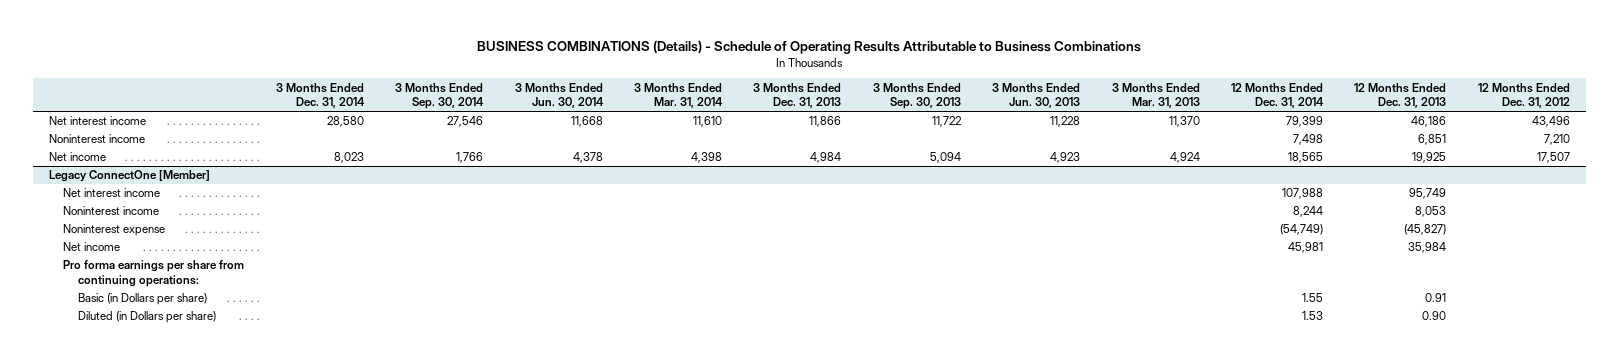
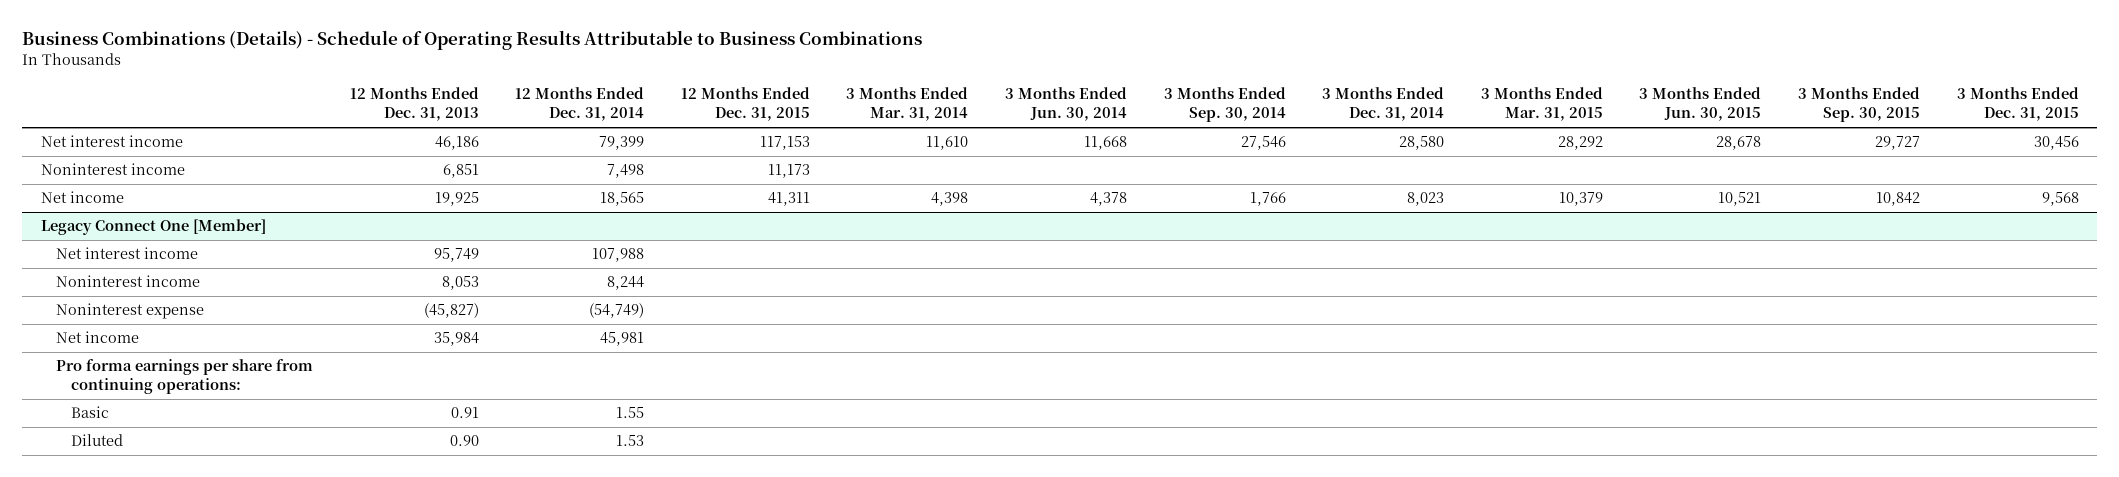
- BUSINESS COMBINATIONS (Details) - Schedule of Operating Results Attributable to Business Combinations
+ Business Combinations (Details) - Schedule of Operating Results Attributable to Business Combinations
- | 3 Months Ended Dec. 31, 2014 | 3 Months Ended Sep. 30, 2014 | 3 Months Ended Jun. 30, 2014 | 3 Months Ended Mar. 31, 2014 | 3 Months Ended Dec. 31, 2013 | 3 Months Ended Sep. 30, 2013 | 3 Months Ended Jun. 30, 2013 | 3 Months Ended Mar. 31, 2013 | 12 Months Ended Dec. 31, 2014 | 12 Months Ended Dec. 31, 2013 | 12 Months Ended Dec. 31, 2012
+ | 12 Months Ended Dec. 31, 2013 | 12 Months Ended Dec. 31, 2014 | 12 Months Ended Dec. 31, 2015 | 3 Months Ended Mar. 31, 2014 | 3 Months Ended Jun. 30, 2014 | 3 Months Ended Sep. 30, 2014 | 3 Months Ended Dec. 31, 2014 | 3 Months Ended Mar. 31, 2015 | 3 Months Ended Jun. 30, 2015 | 3 Months Ended Sep. 30, 2015 | 3 Months Ended Dec. 31, 2015
- Legacy ConnectOne [Member]
+ Legacy Connect One [Member]
- Basic (in Dollars per share) | | | | | | | | | 1.55 | 0.91 |
- Diluted (in Dollars per share) | | | | | | | | | 1.53 | 0.90 |
+ Basic | 0.91 | 1.55 | | | | | | | | |
+ Diluted | 0.90 | 1.53 | | | | | | | | |

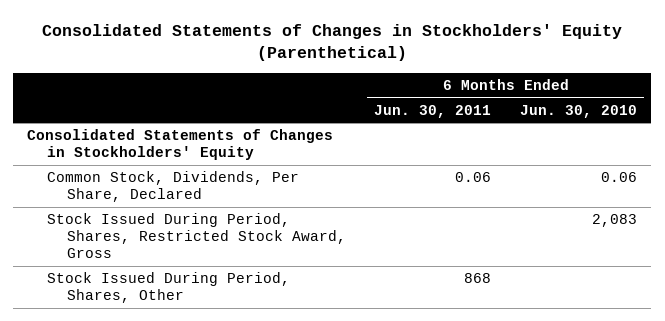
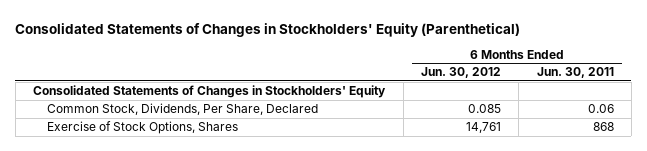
- | 6 Months Ended Jun. 30, 2011 | 6 Months Ended Jun. 30, 2010
+ | 6 Months Ended Jun. 30, 2012 | 6 Months Ended Jun. 30, 2011
- Stock Issued During Period, Shares, Restricted Stock Award, Gross | | 2,083
- Stock Issued During Period, Shares, Other | 868 |
+ Exercise of Stock Options, Shares | 14,761 | 868

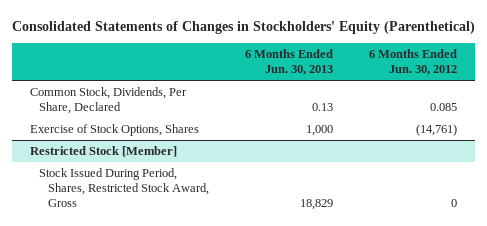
- | 6 Months Ended Jun. 30, 2012 | 6 Months Ended Jun. 30, 2011
+ | 6 Months Ended Jun. 30, 2013 | 6 Months Ended Jun. 30, 2012
- Consolidated Statements of Changes in Stockholders' Equity
- Exercise of Stock Options, Shares | 14,761 | 868
+ Exercise of Stock Options, Shares | 1,000 | (14,761)
+ Restricted Stock [Member]
+ Stock Issued During Period, Shares, Restricted Stock Award, Gross | 18,829 | 0

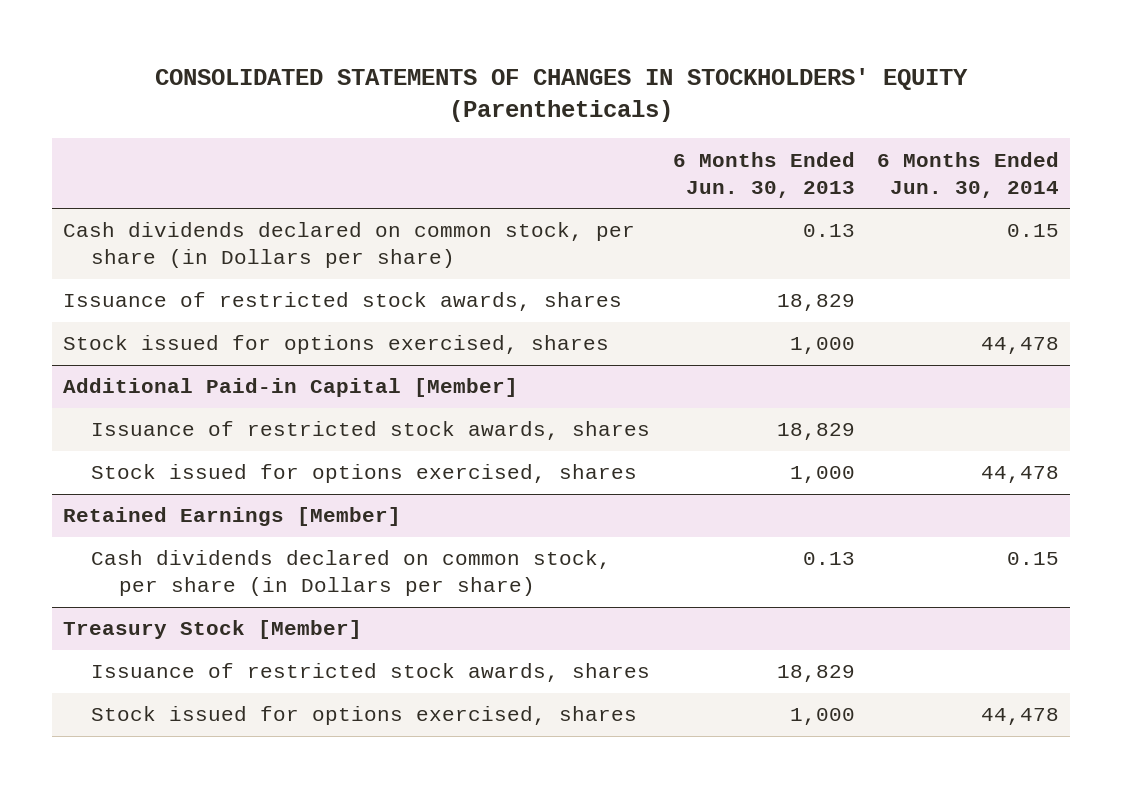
- Consolidated Statements of Changes in Stockholders' Equity (Parenthetical)
+ CONSOLIDATED STATEMENTS OF CHANGES IN STOCKHOLDERS' EQUITY (Parentheticals)
- | 6 Months Ended Jun. 30, 2013 | 6 Months Ended Jun. 30, 2012
+ | 6 Months Ended Jun. 30, 2013 | 6 Months Ended Jun. 30, 2014
- Common Stock, Dividends, Per Share, Declared | 0.13 | 0.085
- Exercise of Stock Options, Shares | 1,000 | (14,761)
- Restricted Stock [Member]
- Stock Issued During Period, Shares, Restricted Stock Award, Gross | 18,829 | 0
+ Cash dividends declared on common stock, per share (in Dollars per share) | 0.13 | 0.15
+ Issuance of restricted stock awards, shares | 18,829 |
+ Stock issued for options exercised, shares | 1,000 | 44,478
+ Additional Paid-in Capital [Member]
+ Issuance of restricted stock awards, shares | 18,829 |
+ Stock issued for options exercised, shares | 1,000 | 44,478
+ Retained Earnings [Member]
+ Cash dividends declared on common stock, per share (in Dollars per share) | 0.13 | 0.15
+ Treasury Stock [Member]
+ Issuance of restricted stock awards, shares | 18,829 |
+ Stock issued for options exercised, shares | 1,000 | 44,478

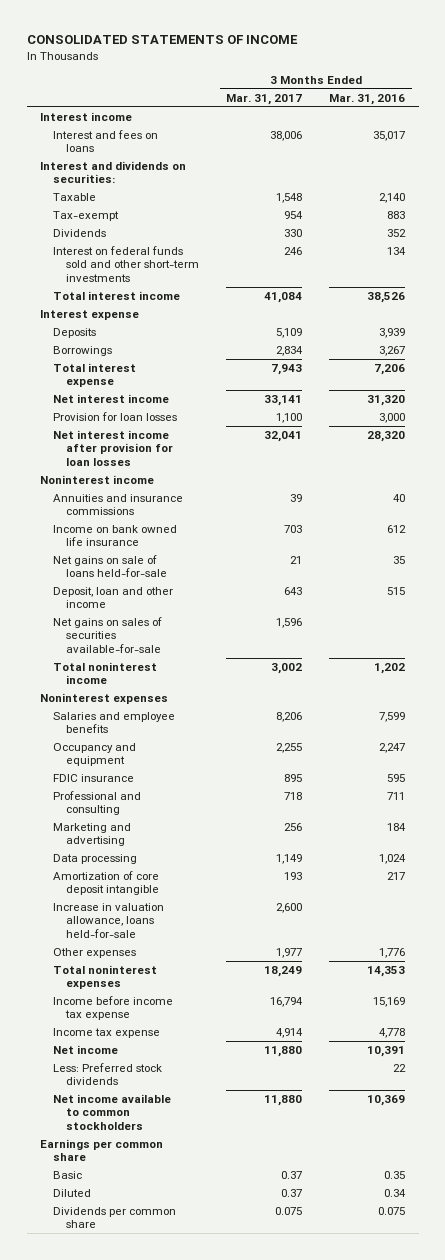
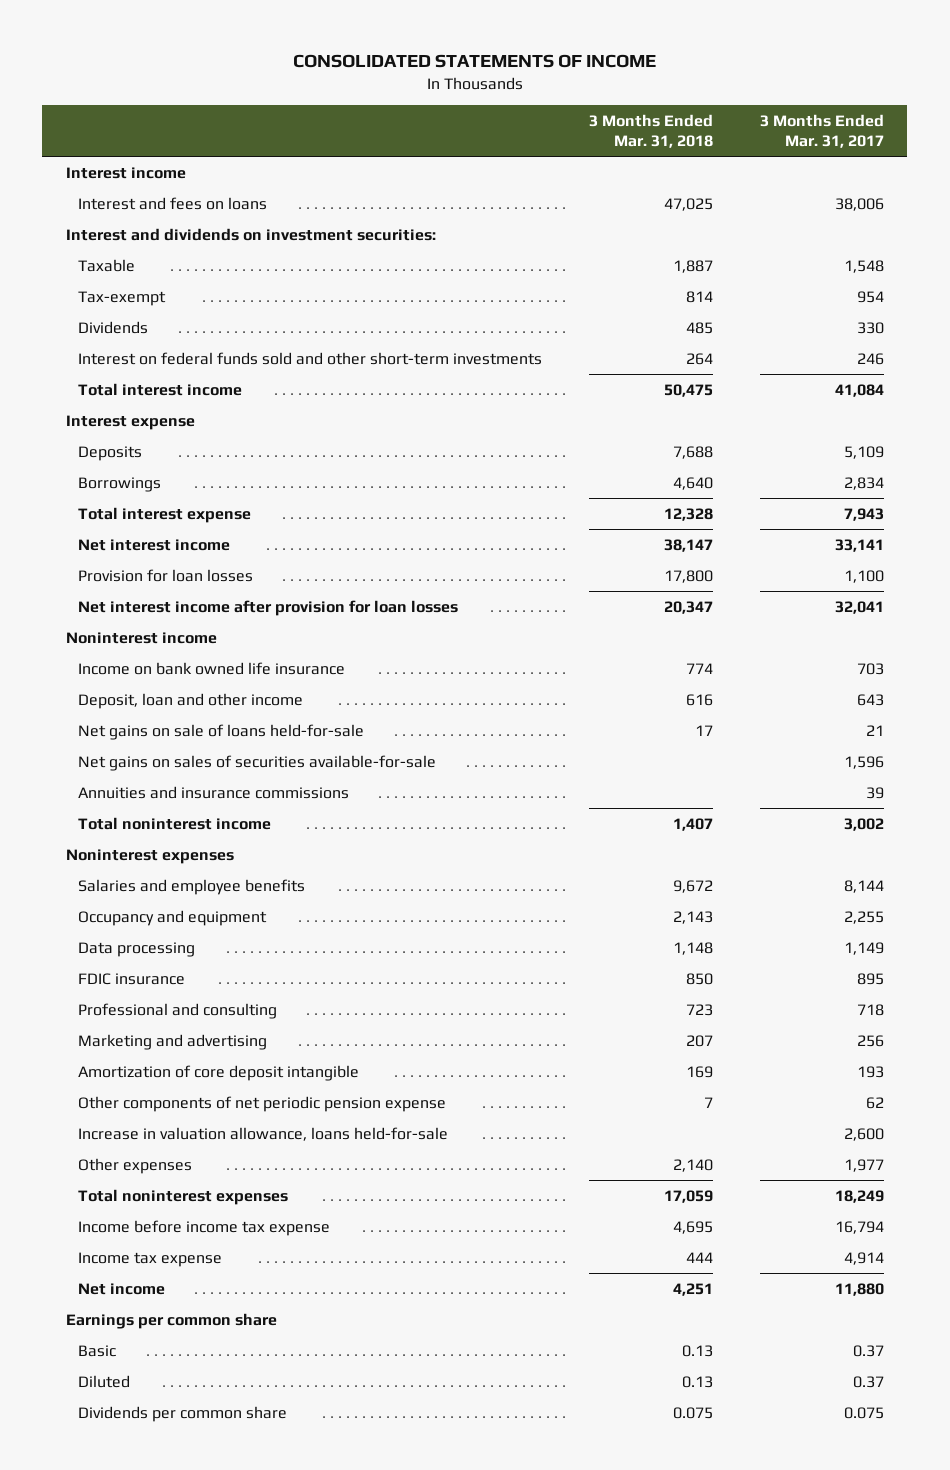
- | 3 Months Ended Mar. 31, 2017 | 3 Months Ended Mar. 31, 2016
+ | 3 Months Ended Mar. 31, 2018 | 3 Months Ended Mar. 31, 2017
- Interest and dividends on securities:
+ Interest and dividends on investment securities:
moved down: Net gains on sale of loans held-for-sale | 17 | 21
moved down: Annuities and insurance commissions | | 39
- Salaries and employee benefits | 8,206 | 7,599
+ Salaries and employee benefits | 9,672 | 8,144
moved up: Data processing | 1,148 | 1,149
+ Other components of net periodic pension expense | 7 | 62
- Less: Preferred stock dividends | | 22
- Net income available to common stockholders | 11,880 | 10,369

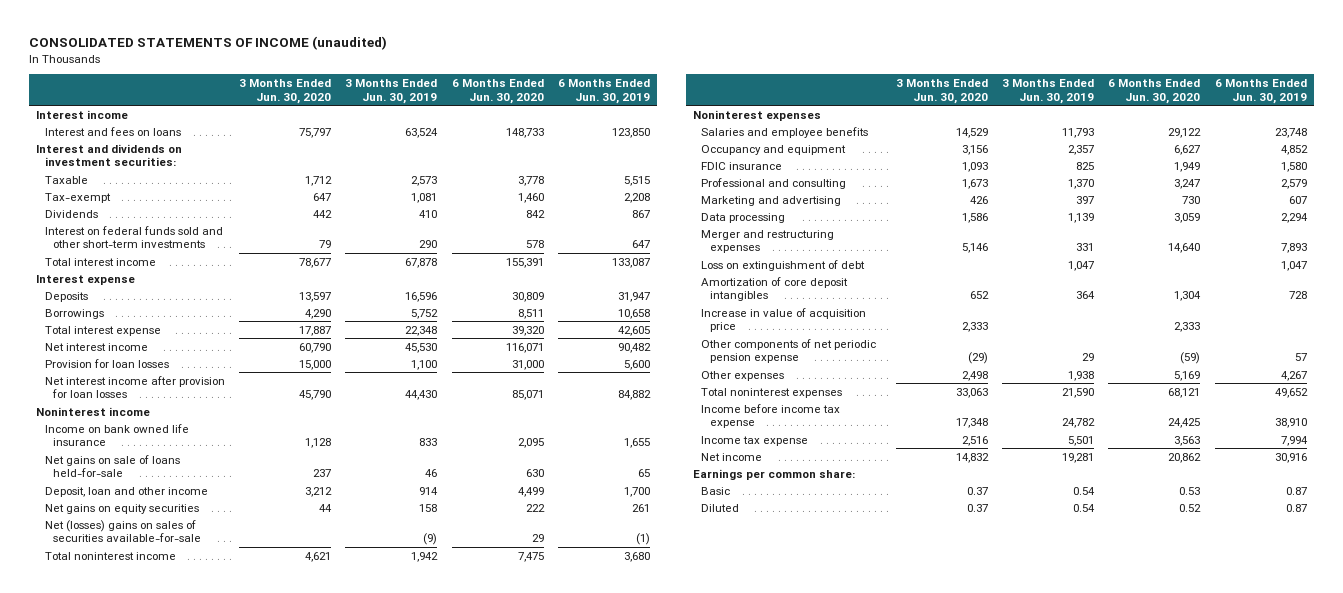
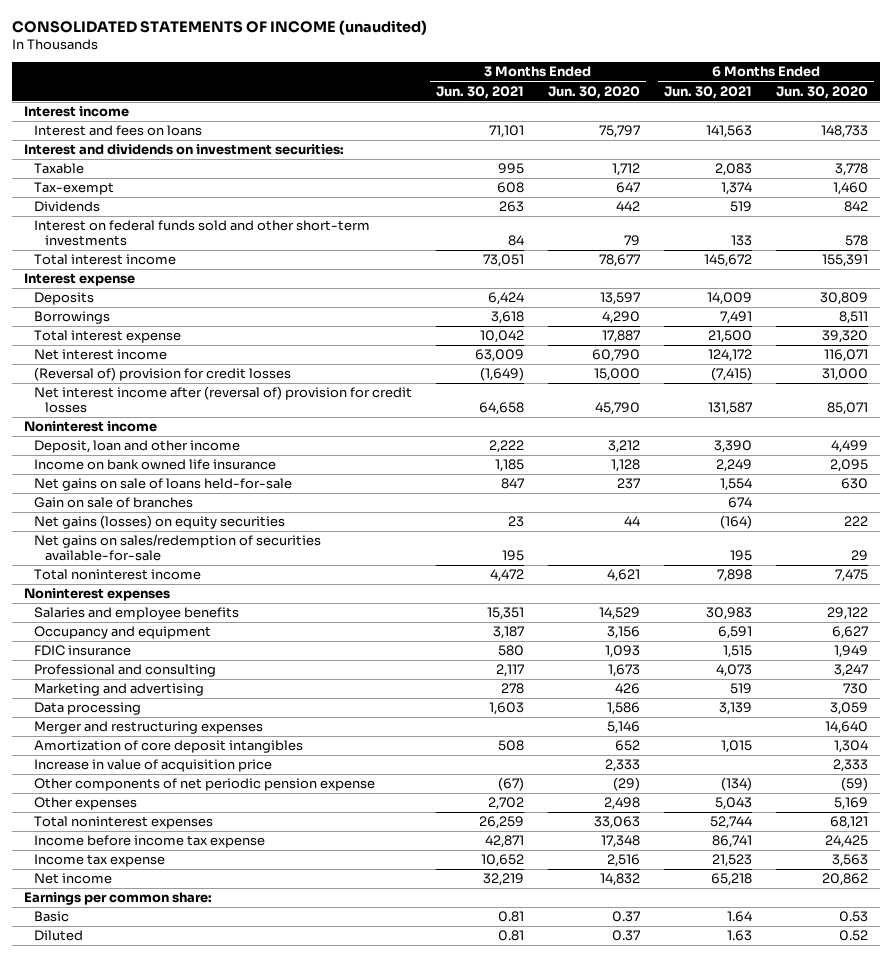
- | 3 Months Ended Jun. 30, 2020 | 3 Months Ended Jun. 30, 2019 | 6 Months Ended Jun. 30, 2020 | 6 Months Ended Jun. 30, 2019
+ | 3 Months Ended Jun. 30, 2021 | 3 Months Ended Jun. 30, 2020 | 6 Months Ended Jun. 30, 2021 | 6 Months Ended Jun. 30, 2020
- Provision for loan losses | 15,000 | 1,100 | 31,000 | 5,600
- Net interest income after provision for loan losses | 45,790 | 44,430 | 85,071 | 84,882
+ (Reversal of) provision for credit losses | (1,649) | 15,000 | (7,415) | 31,000
+ Net interest income after (reversal of) provision for credit losses | 64,658 | 45,790 | 131,587 | 85,071
moved up: Deposit, loan and other income | 2,222 | 3,212 | 3,390 | 4,499
- Net gains on equity securities | 44 | 158 | 222 | 261
- Net (losses) gains on sales of securities available-for-sale | | (9) | 29 | (1)
+ Gain on sale of branches | | | 674 |
+ Net gains (losses) on equity securities | 23 | 44 | (164) | 222
+ Net gains on sales/redemption of securities available-for-sale | 195 | | 195 | 29
- Loss on extinguishment of debt | | 1,047 | | 1,047

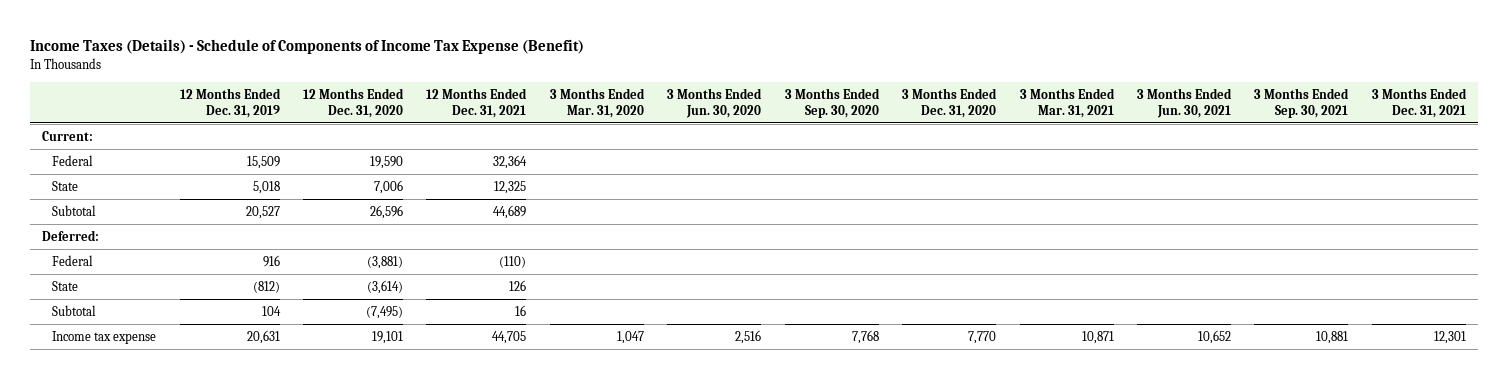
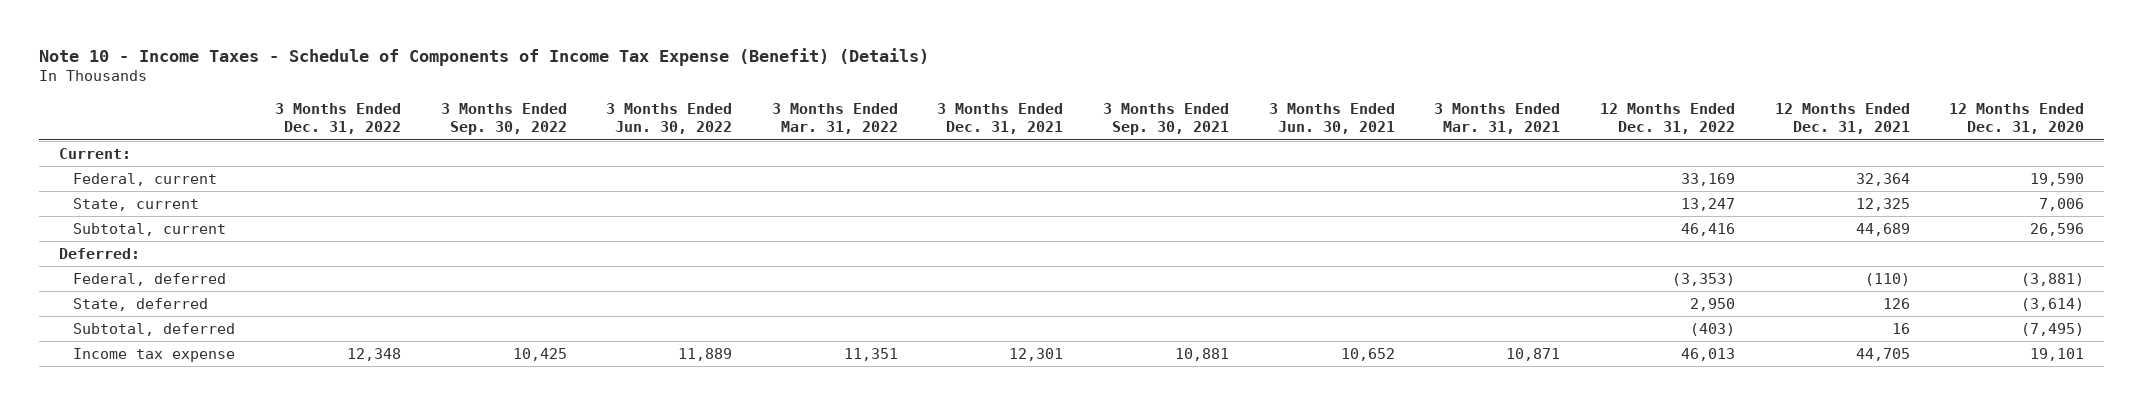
- Income Taxes (Details) - Schedule of Components of Income Tax Expense (Benefit)
+ Note 10 - Income Taxes - Schedule of Components of Income Tax Expense (Benefit) (Details)
- | 12 Months Ended Dec. 31, 2019 | 12 Months Ended Dec. 31, 2020 | 12 Months Ended Dec. 31, 2021 | 3 Months Ended Mar. 31, 2020 | 3 Months Ended Jun. 30, 2020 | 3 Months Ended Sep. 30, 2020 | 3 Months Ended Dec. 31, 2020 | 3 Months Ended Mar. 31, 2021 | 3 Months Ended Jun. 30, 2021 | 3 Months Ended Sep. 30, 2021 | 3 Months Ended Dec. 31, 2021
+ | 3 Months Ended Dec. 31, 2022 | 3 Months Ended Sep. 30, 2022 | 3 Months Ended Jun. 30, 2022 | 3 Months Ended Mar. 31, 2022 | 3 Months Ended Dec. 31, 2021 | 3 Months Ended Sep. 30, 2021 | 3 Months Ended Jun. 30, 2021 | 3 Months Ended Mar. 31, 2021 | 12 Months Ended Dec. 31, 2022 | 12 Months Ended Dec. 31, 2021 | 12 Months Ended Dec. 31, 2020
- Federal | 15,509 | 19,590 | 32,364 | | | | | | | |
- State | 5,018 | 7,006 | 12,325 | | | | | | | |
- Subtotal | 20,527 | 26,596 | 44,689 | | | | | | | |
+ Federal, current | | | | | | | | | 33,169 | 32,364 | 19,590
+ State, current | | | | | | | | | 13,247 | 12,325 | 7,006
+ Subtotal, current | | | | | | | | | 46,416 | 44,689 | 26,596
- Federal | 916 | (3,881) | (110) | | | | | | | |
- State | (812) | (3,614) | 126 | | | | | | | |
- Subtotal | 104 | (7,495) | 16 | | | | | | | |
+ Federal, deferred | | | | | | | | | (3,353) | (110) | (3,881)
+ State, deferred | | | | | | | | | 2,950 | 126 | (3,614)
+ Subtotal, deferred | | | | | | | | | (403) | 16 | (7,495)

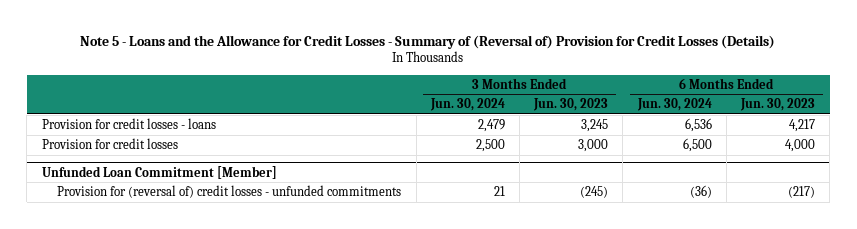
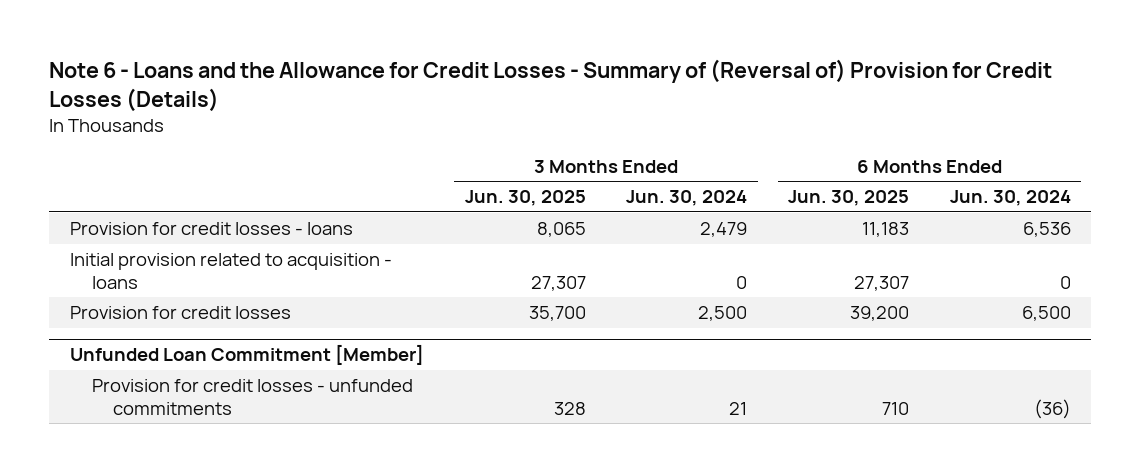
- Note 5 - Loans and the Allowance for Credit Losses - Summary of (Reversal of) Provision for Credit Losses (Details)
+ Note 6 - Loans and the Allowance for Credit Losses - Summary of (Reversal of) Provision for Credit Losses (Details)
- | 3 Months Ended Jun. 30, 2024 | 3 Months Ended Jun. 30, 2023 | 6 Months Ended Jun. 30, 2024 | 6 Months Ended Jun. 30, 2023
+ | 3 Months Ended Jun. 30, 2025 | 3 Months Ended Jun. 30, 2024 | 6 Months Ended Jun. 30, 2025 | 6 Months Ended Jun. 30, 2024
+ Initial provision related to acquisition - loans | 27,307 | 0 | 27,307 | 0
@ Unfunded Loan Commitment [Member]
- Provision for (reversal of) credit losses - unfunded commitments | 21 | (245) | (36) | (217)
+ Provision for credit losses - unfunded commitments | 328 | 21 | 710 | (36)

